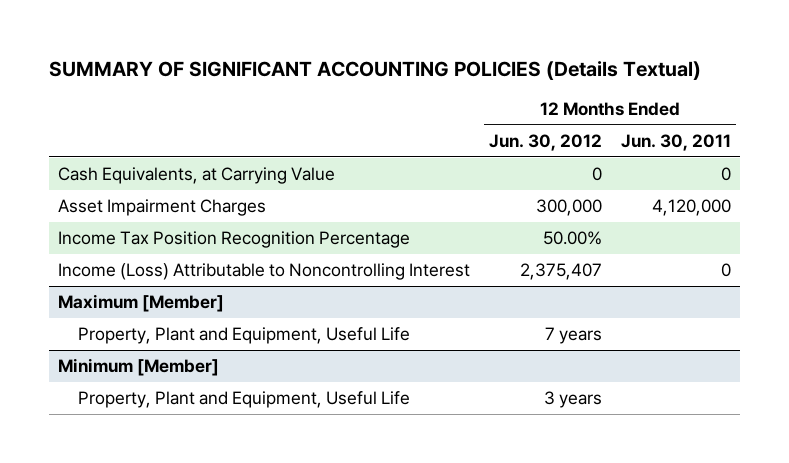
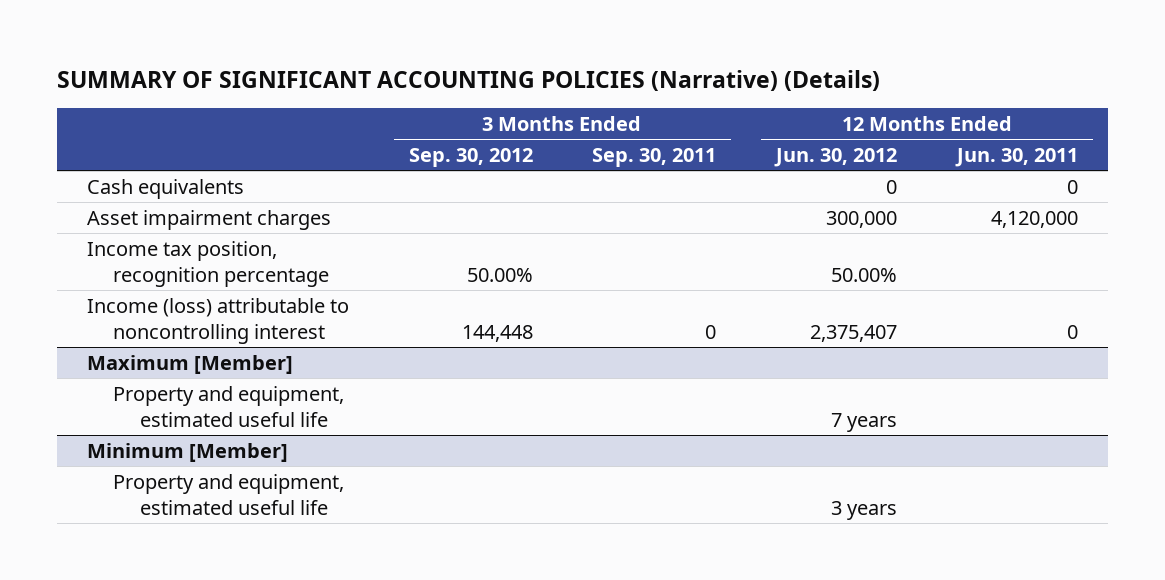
- SUMMARY OF SIGNIFICANT ACCOUNTING POLICIES (Details Textual)
+ SUMMARY OF SIGNIFICANT ACCOUNTING POLICIES (Narrative) (Details)
- | 12 Months Ended Jun. 30, 2012 | 12 Months Ended Jun. 30, 2011
+ | 3 Months Ended Sep. 30, 2012 | 3 Months Ended Sep. 30, 2011 | 12 Months Ended Jun. 30, 2012 | 12 Months Ended Jun. 30, 2011
- Cash Equivalents, at Carrying Value | 0 | 0
- Asset Impairment Charges | 300,000 | 4,120,000
- Income Tax Position Recognition Percentage | 50.00% |
- Income (Loss) Attributable to Noncontrolling Interest | 2,375,407 | 0
+ Cash equivalents | | | 0 | 0
+ Asset impairment charges | | | 300,000 | 4,120,000
+ Income tax position, recognition percentage | 50.00% | | 50.00% |
+ Income (loss) attributable to noncontrolling interest | 144,448 | 0 | 2,375,407 | 0
@ Maximum [Member]
- Property, Plant and Equipment, Useful Life | 7 years |
+ Property and equipment, estimated useful life | | | 7 years |
@ Minimum [Member]
- Property, Plant and Equipment, Useful Life | 3 years |
+ Property and equipment, estimated useful life | | | 3 years |

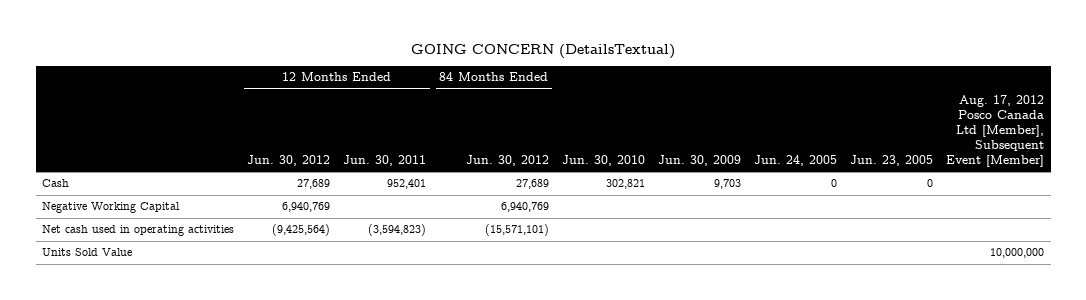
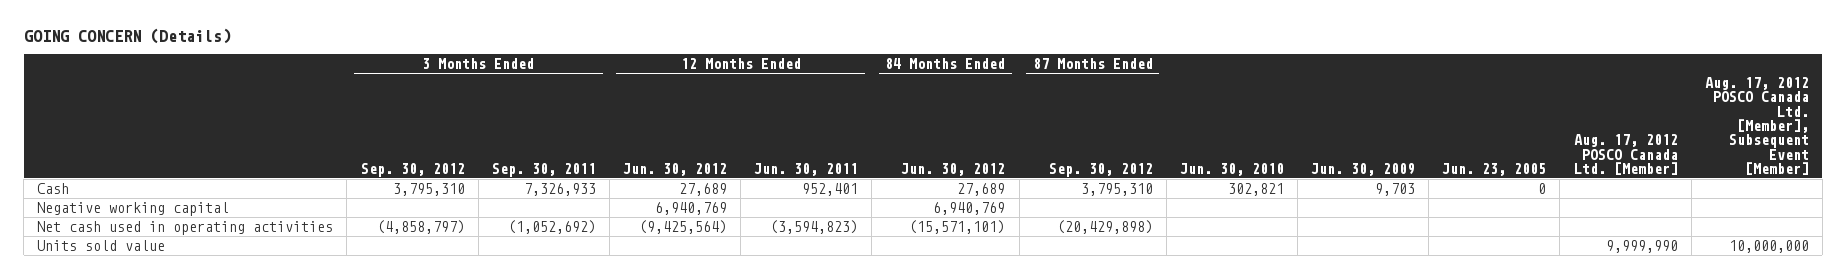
- GOING CONCERN (DetailsTextual)
+ GOING CONCERN (Details)
- | 12 Months Ended Jun. 30, 2012 | 12 Months Ended Jun. 30, 2011 | 84 Months Ended Jun. 30, 2012 | Jun. 30, 2010 | Jun. 30, 2009 | Jun. 24, 2005 | Jun. 23, 2005 | Aug. 17, 2012 Posco Canada Ltd [Member], Subsequent Event [Member]
+ | 3 Months Ended Sep. 30, 2012 | 3 Months Ended Sep. 30, 2011 | 12 Months Ended Jun. 30, 2012 | 12 Months Ended Jun. 30, 2011 | 84 Months Ended Jun. 30, 2012 | 87 Months Ended Sep. 30, 2012 | Jun. 30, 2010 | Jun. 30, 2009 | Jun. 23, 2005 | Aug. 17, 2012 POSCO Canada Ltd. [Member] | Aug. 17, 2012 POSCO Canada Ltd. [Member], Subsequent Event [Member]
- Negative Working Capital | 6,940,769 | | 6,940,769 | | | | |
+ Negative working capital | | | 6,940,769 | | 6,940,769 | | | | | |
- Units Sold Value | | | | | | | | 10,000,000
+ Units sold value | | | | | | | | | | 9,999,990 | 10,000,000

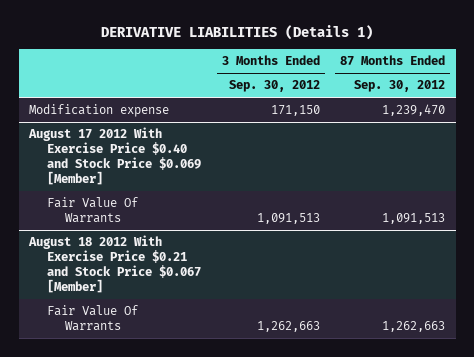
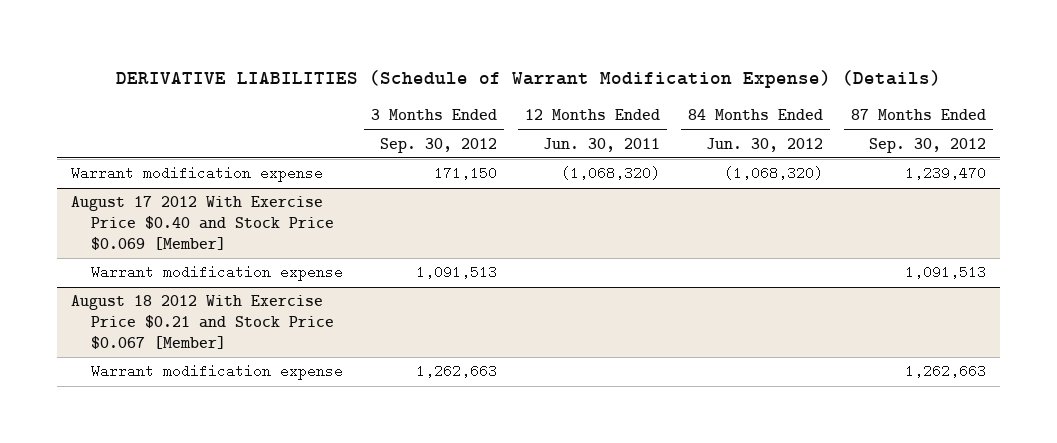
- DERIVATIVE LIABILITIES (Details 1)
+ DERIVATIVE LIABILITIES (Schedule of Warrant Modification Expense) (Details)
- | 3 Months Ended Sep. 30, 2012 | 87 Months Ended Sep. 30, 2012
+ | 3 Months Ended Sep. 30, 2012 | 12 Months Ended Jun. 30, 2011 | 84 Months Ended Jun. 30, 2012 | 87 Months Ended Sep. 30, 2012
- Modification expense | 171,150 | 1,239,470
+ Warrant modification expense | 171,150 | (1,068,320) | (1,068,320) | 1,239,470
@ August 17 2012 With Exercise Price $0.40 and Stock Price $0.069 [Member]
- Fair Value Of Warrants | 1,091,513 | 1,091,513
+ Warrant modification expense | 1,091,513 | | | 1,091,513
@ August 18 2012 With Exercise Price $0.21 and Stock Price $0.067 [Member]
- Fair Value Of Warrants | 1,262,663 | 1,262,663
+ Warrant modification expense | 1,262,663 | | | 1,262,663

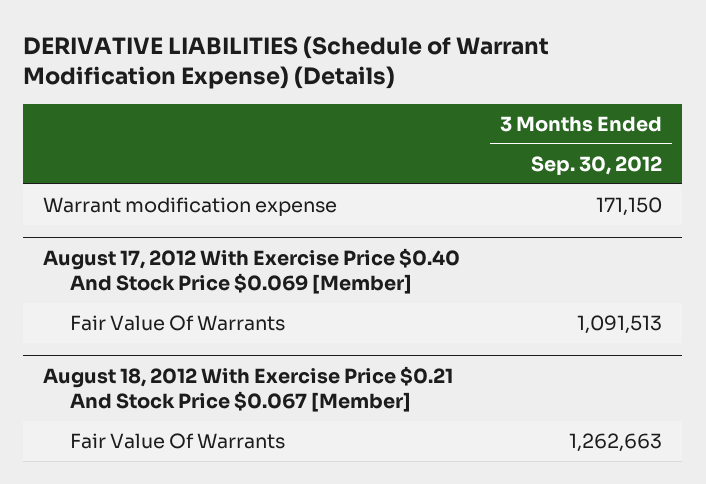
- | 3 Months Ended Sep. 30, 2012 | 12 Months Ended Jun. 30, 2011 | 84 Months Ended Jun. 30, 2012 | 87 Months Ended Sep. 30, 2012
+ | 3 Months Ended Sep. 30, 2012
- August 17 2012 With Exercise Price $0.40 and Stock Price $0.069 [Member]
- Warrant modification expense | 1,091,513 | | | 1,091,513
- August 18 2012 With Exercise Price $0.21 and Stock Price $0.067 [Member]
- Warrant modification expense | 1,262,663 | | | 1,262,663
+ August 17, 2012 With Exercise Price $0.40 And Stock Price $0.069 [Member]
+ Fair Value Of Warrants | 1,091,513
+ August 18, 2012 With Exercise Price $0.21 And Stock Price $0.067 [Member]
+ Fair Value Of Warrants | 1,262,663

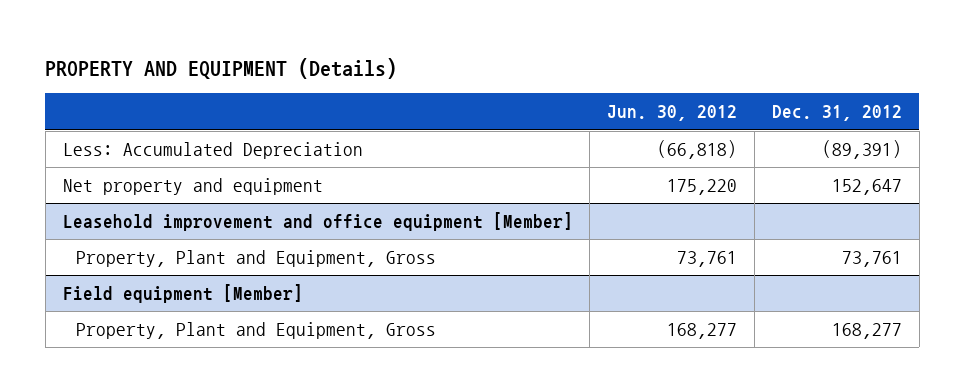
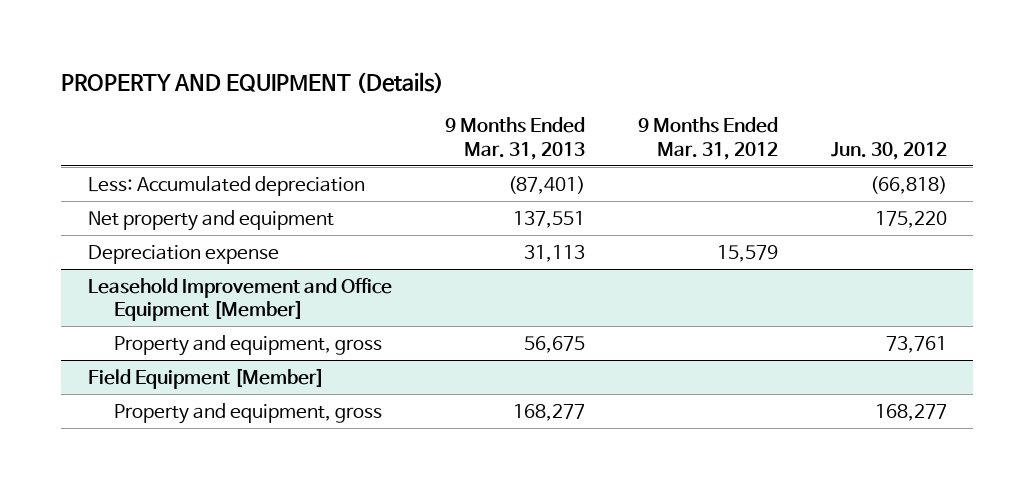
- | Jun. 30, 2012 | Dec. 31, 2012
+ | 9 Months Ended Mar. 31, 2013 | 9 Months Ended Mar. 31, 2012 | Jun. 30, 2012
- Less: Accumulated Depreciation | (66,818) | (89,391)
+ Less: Accumulated depreciation | (87,401) | | (66,818)
- Leasehold improvement and office equipment [Member]
- Property, Plant and Equipment, Gross | 73,761 | 73,761
- Field equipment [Member]
- Property, Plant and Equipment, Gross | 168,277 | 168,277
+ Depreciation expense | 31,113 | 15,579 |
+ Leasehold Improvement and Office Equipment [Member]
+ Property and equipment, gross | 56,675 | | 73,761
+ Field Equipment [Member]
+ Property and equipment, gross | 168,277 | | 168,277

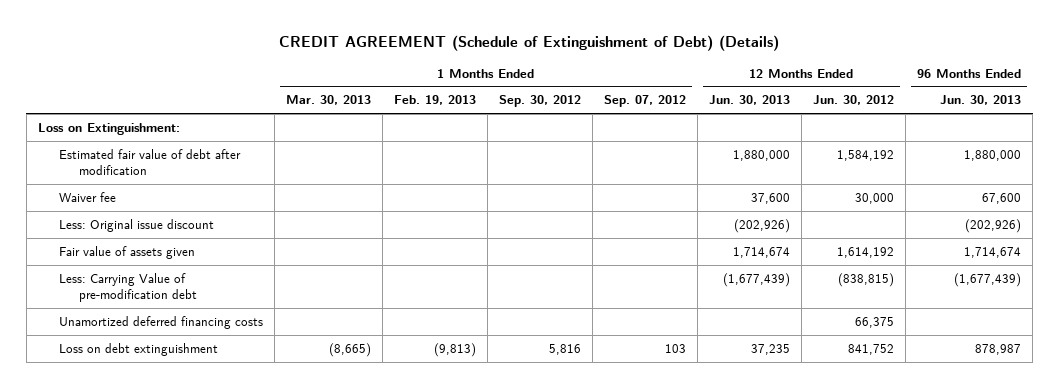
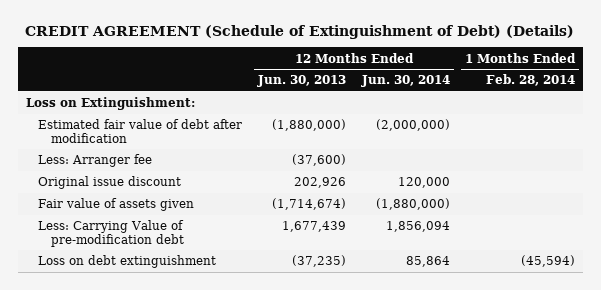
- | 1 Months Ended Mar. 30, 2013 | 1 Months Ended Feb. 19, 2013 | 1 Months Ended Sep. 30, 2012 | 1 Months Ended Sep. 07, 2012 | 12 Months Ended Jun. 30, 2013 | 12 Months Ended Jun. 30, 2012 | 96 Months Ended Jun. 30, 2013
+ | 12 Months Ended Jun. 30, 2013 | 12 Months Ended Jun. 30, 2014 | 1 Months Ended Feb. 28, 2014
- Estimated fair value of debt after modification | | | | | 1,880,000 | 1,584,192 | 1,880,000
- Waiver fee | | | | | 37,600 | 30,000 | 67,600
- Less: Original issue discount | | | | | (202,926) | | (202,926)
- Fair value of assets given | | | | | 1,714,674 | 1,614,192 | 1,714,674
- Less: Carrying Value of pre-modification debt | | | | | (1,677,439) | (838,815) | (1,677,439)
- Unamortized deferred financing costs | | | | | | 66,375 |
- Loss on debt extinguishment | (8,665) | (9,813) | 5,816 | 103 | 37,235 | 841,752 | 878,987
+ Estimated fair value of debt after modification | (1,880,000) | (2,000,000) |
+ Less: Arranger fee | (37,600) | |
+ Original issue discount | 202,926 | 120,000 |
+ Fair value of assets given | (1,714,674) | (1,880,000) |
+ Less: Carrying Value of pre-modification debt | 1,677,439 | 1,856,094 |
+ Loss on debt extinguishment | (37,235) | 85,864 | (45,594)

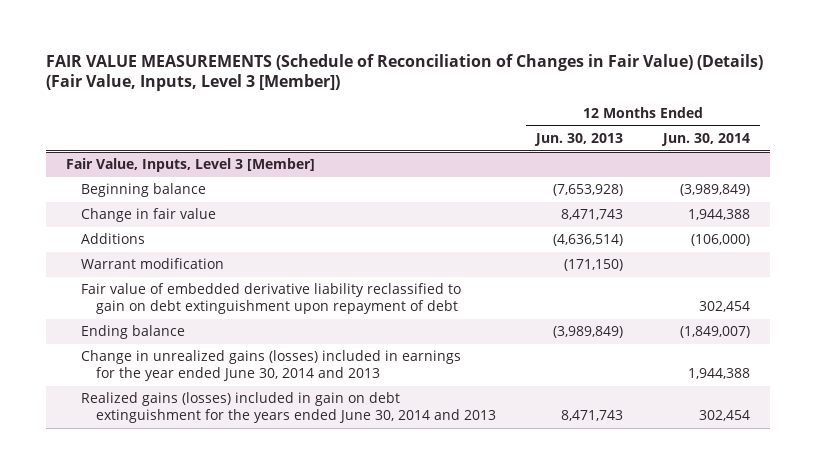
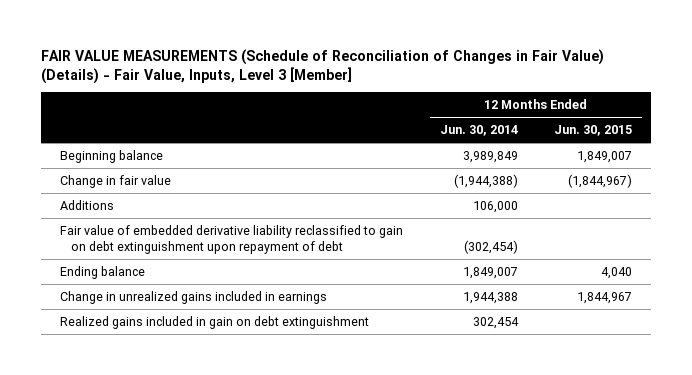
- FAIR VALUE MEASUREMENTS (Schedule of Reconciliation of Changes in Fair Value) (Details) (Fair Value, Inputs, Level 3 [Member])
+ FAIR VALUE MEASUREMENTS (Schedule of Reconciliation of Changes in Fair Value) (Details) - Fair Value, Inputs, Level 3 [Member]
- | 12 Months Ended Jun. 30, 2013 | 12 Months Ended Jun. 30, 2014
+ | 12 Months Ended Jun. 30, 2014 | 12 Months Ended Jun. 30, 2015
- Fair Value, Inputs, Level 3 [Member]
- Beginning balance | (7,653,928) | (3,989,849)
- Change in fair value | 8,471,743 | 1,944,388
- Additions | (4,636,514) | (106,000)
- Warrant modification | (171,150) |
- Fair value of embedded derivative liability reclassified to gain on debt extinguishment upon repayment of debt | | 302,454
- Ending balance | (3,989,849) | (1,849,007)
- Change in unrealized gains (losses) included in earnings for the year ended June 30, 2014 and 2013 | | 1,944,388
- Realized gains (losses) included in gain on debt extinguishment for the years ended June 30, 2014 and 2013 | 8,471,743 | 302,454
+ Beginning balance | 3,989,849 | 1,849,007
+ Change in fair value | (1,944,388) | (1,844,967)
+ Additions | 106,000 |
+ Fair value of embedded derivative liability reclassified to gain on debt extinguishment upon repayment of debt | (302,454) |
+ Ending balance | 1,849,007 | 4,040
+ Change in unrealized gains included in earnings | 1,944,388 | 1,844,967
+ Realized gains included in gain on debt extinguishment | 302,454 |

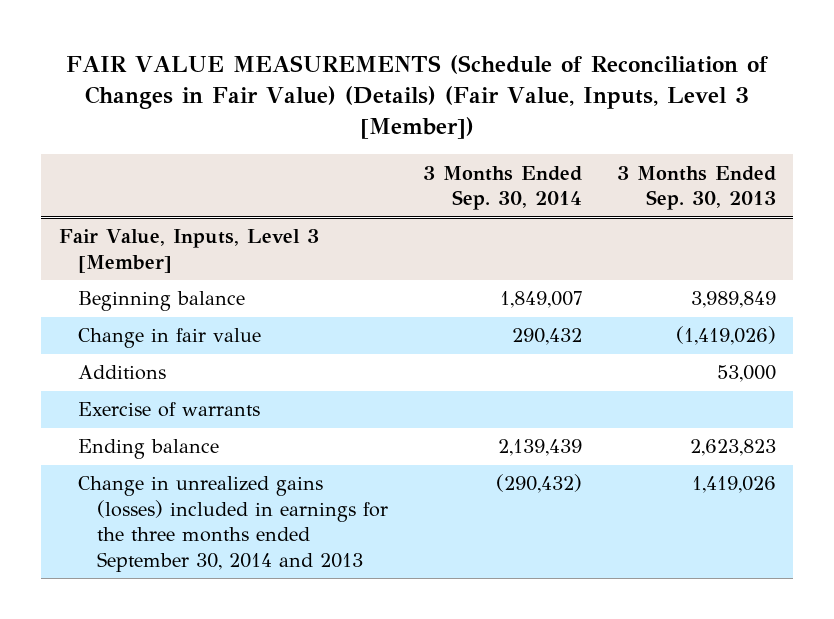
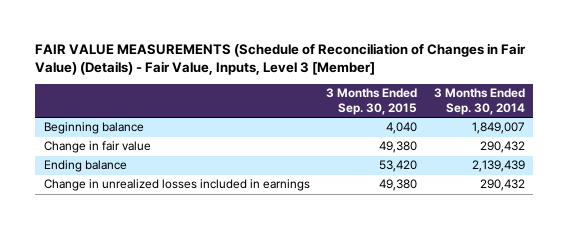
- FAIR VALUE MEASUREMENTS (Schedule of Reconciliation of Changes in Fair Value) (Details) (Fair Value, Inputs, Level 3 [Member])
+ FAIR VALUE MEASUREMENTS (Schedule of Reconciliation of Changes in Fair Value) (Details) - Fair Value, Inputs, Level 3 [Member]
- | 3 Months Ended Sep. 30, 2014 | 3 Months Ended Sep. 30, 2013
+ | 3 Months Ended Sep. 30, 2015 | 3 Months Ended Sep. 30, 2014
- Fair Value, Inputs, Level 3 [Member]
- Additions | | 53,000
- Exercise of warrants
- Change in unrealized gains (losses) included in earnings for the three months ended September 30, 2014 and 2013 | (290,432) | 1,419,026
+ Change in unrealized losses included in earnings | 49,380 | 290,432

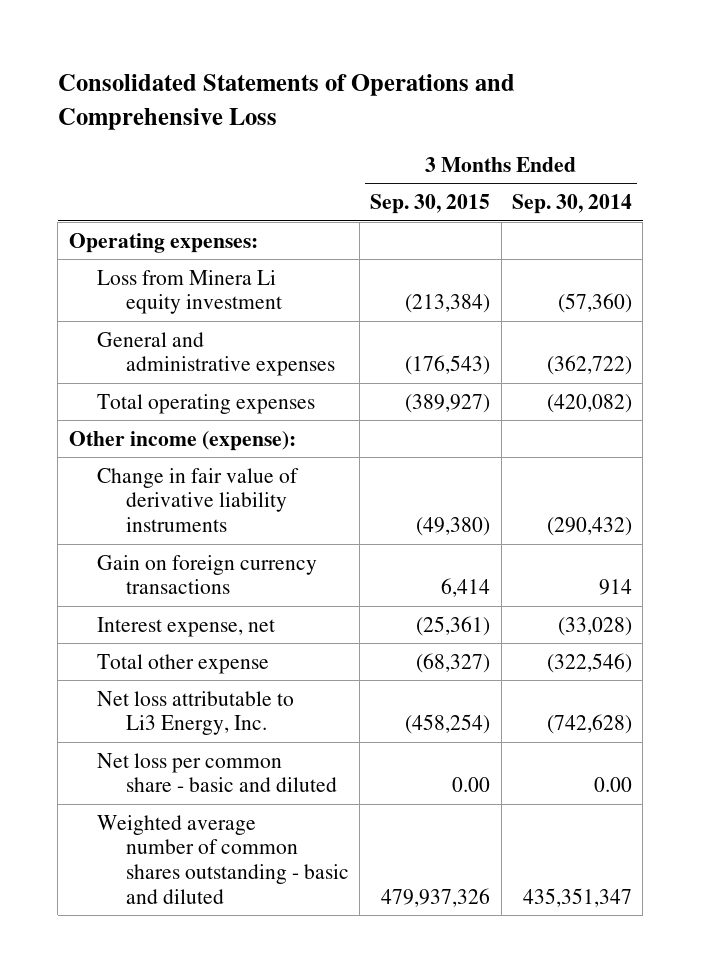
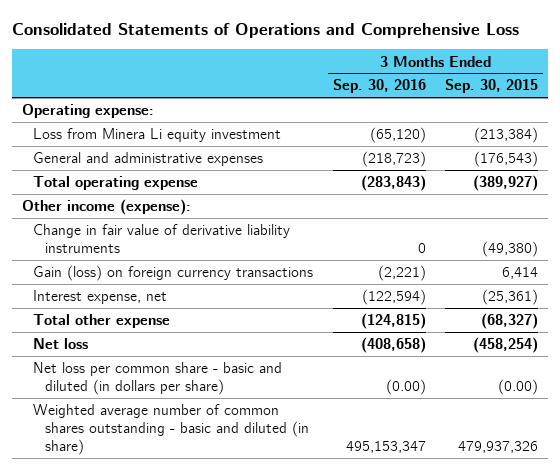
- | 3 Months Ended Sep. 30, 2015 | 3 Months Ended Sep. 30, 2014
+ | 3 Months Ended Sep. 30, 2016 | 3 Months Ended Sep. 30, 2015
- Operating expenses:
+ Operating expense:
- Total operating expenses | (389,927) | (420,082)
+ Total operating expense | (283,843) | (389,927)
- Gain on foreign currency transactions | 6,414 | 914
+ Gain (loss) on foreign currency transactions | (2,221) | 6,414
- Net loss attributable to Li3 Energy, Inc. | (458,254) | (742,628)
- Net loss per common share - basic and diluted | 0.00 | 0.00
- Weighted average number of common shares outstanding - basic and diluted | 479,937,326 | 435,351,347
+ Net loss | (408,658) | (458,254)
+ Net loss per common share - basic and diluted (in dollars per share) | (0.00) | (0.00)
+ Weighted average number of common shares outstanding - basic and diluted (in share) | 495,153,347 | 479,937,326

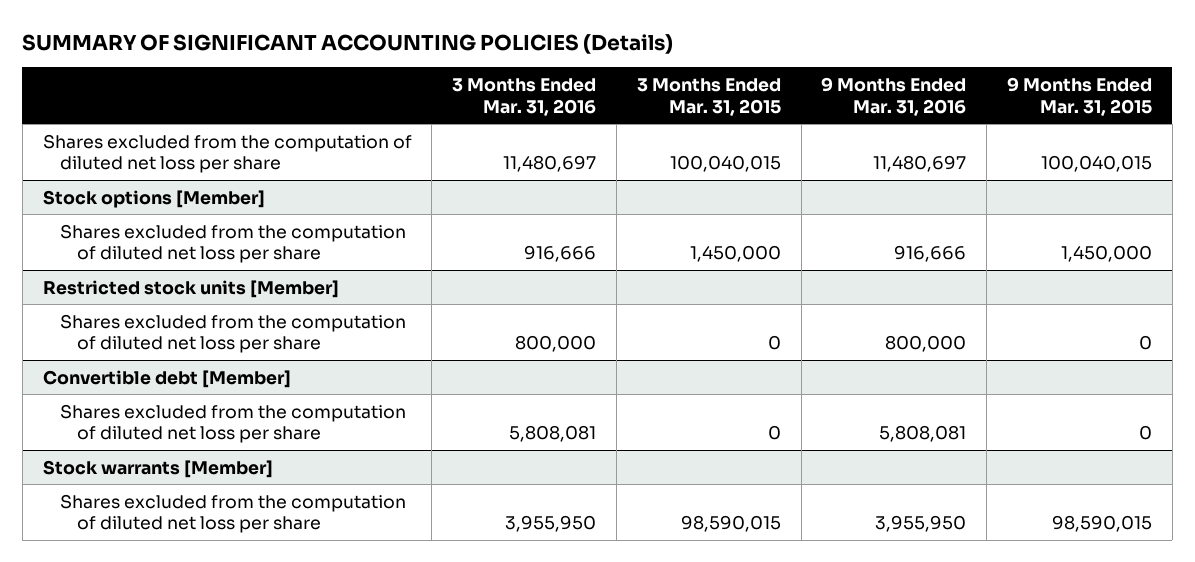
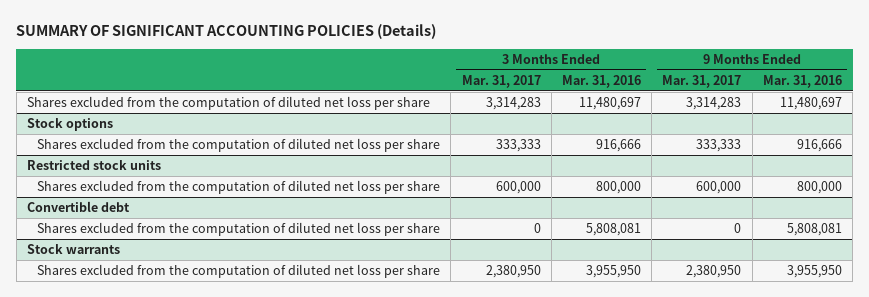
- | 3 Months Ended Mar. 31, 2016 | 3 Months Ended Mar. 31, 2015 | 9 Months Ended Mar. 31, 2016 | 9 Months Ended Mar. 31, 2015
+ | 3 Months Ended Mar. 31, 2017 | 3 Months Ended Mar. 31, 2016 | 9 Months Ended Mar. 31, 2017 | 9 Months Ended Mar. 31, 2016
- Stock options [Member]
+ Stock options
- Restricted stock units [Member]
+ Restricted stock units
- Convertible debt [Member]
+ Convertible debt
- Stock warrants [Member]
+ Stock warrants

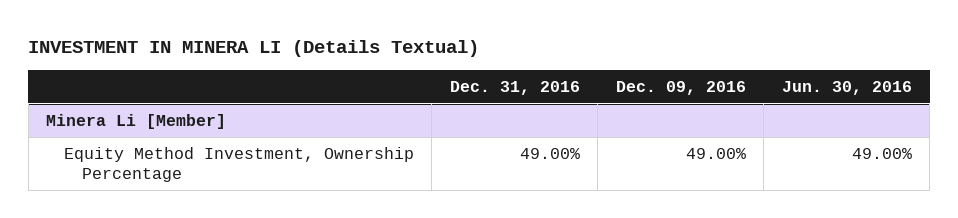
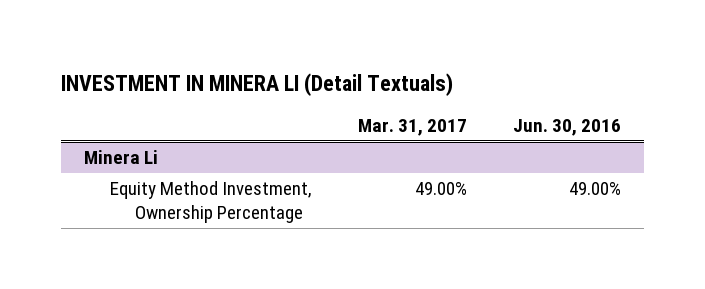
- INVESTMENT IN MINERA LI (Details Textual)
+ INVESTMENT IN MINERA LI (Detail Textuals)
- | Dec. 31, 2016 | Dec. 09, 2016 | Jun. 30, 2016
+ | Mar. 31, 2017 | Jun. 30, 2016
- Minera Li [Member]
+ Minera Li

